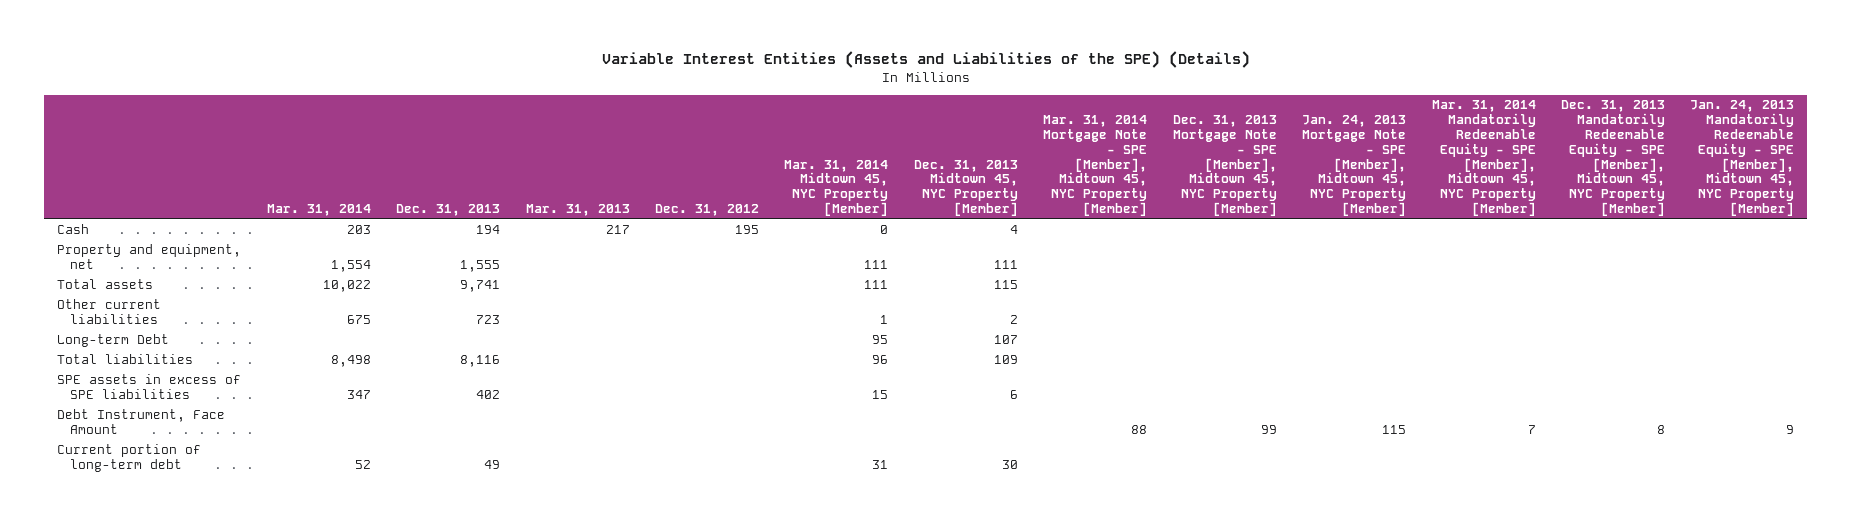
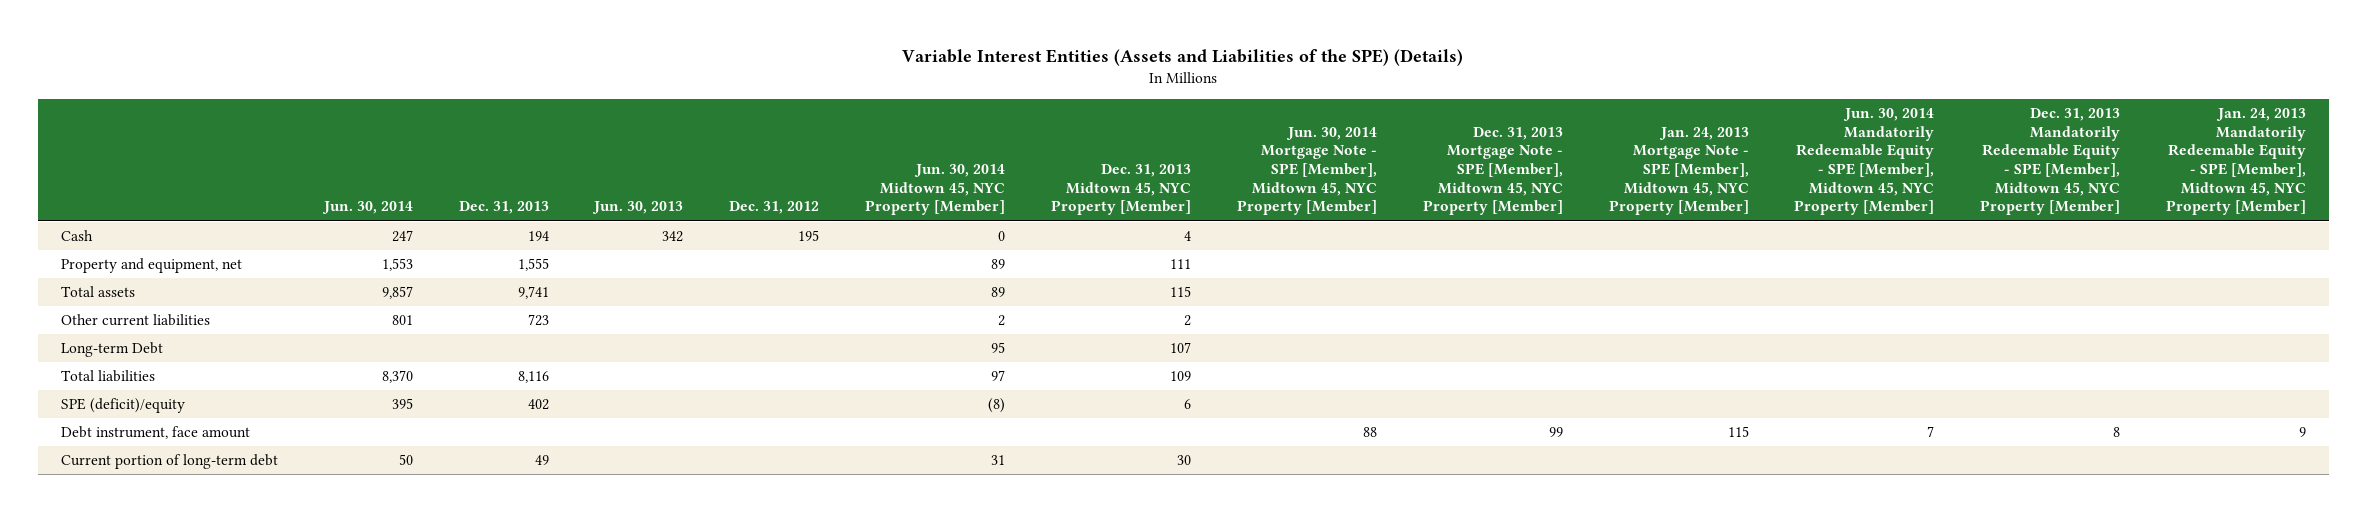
- | Mar. 31, 2014 | Dec. 31, 2013 | Mar. 31, 2013 | Dec. 31, 2012 | Mar. 31, 2014 Midtown 45, NYC Property [Member] | Dec. 31, 2013 Midtown 45, NYC Property [Member] | Mar. 31, 2014 Mortgage Note - SPE [Member], Midtown 45, NYC Property [Member] | Dec. 31, 2013 Mortgage Note - SPE [Member], Midtown 45, NYC Property [Member] | Jan. 24, 2013 Mortgage Note - SPE [Member], Midtown 45, NYC Property [Member] | Mar. 31, 2014 Mandatorily Redeemable Equity - SPE [Member], Midtown 45, NYC Property [Member] | Dec. 31, 2013 Mandatorily Redeemable Equity - SPE [Member], Midtown 45, NYC Property [Member] | Jan. 24, 2013 Mandatorily Redeemable Equity - SPE [Member], Midtown 45, NYC Property [Member]
+ | Jun. 30, 2014 | Dec. 31, 2013 | Jun. 30, 2013 | Dec. 31, 2012 | Jun. 30, 2014 Midtown 45, NYC Property [Member] | Dec. 31, 2013 Midtown 45, NYC Property [Member] | Jun. 30, 2014 Mortgage Note - SPE [Member], Midtown 45, NYC Property [Member] | Dec. 31, 2013 Mortgage Note - SPE [Member], Midtown 45, NYC Property [Member] | Jan. 24, 2013 Mortgage Note - SPE [Member], Midtown 45, NYC Property [Member] | Jun. 30, 2014 Mandatorily Redeemable Equity - SPE [Member], Midtown 45, NYC Property [Member] | Dec. 31, 2013 Mandatorily Redeemable Equity - SPE [Member], Midtown 45, NYC Property [Member] | Jan. 24, 2013 Mandatorily Redeemable Equity - SPE [Member], Midtown 45, NYC Property [Member]
- SPE assets in excess of SPE liabilities | 347 | 402 | | | 15 | 6 | | | | | |
- Debt Instrument, Face Amount | | | | | | | 88 | 99 | 115 | 7 | 8 | 9
+ SPE (deficit)/equity | 395 | 402 | | | (8) | 6 | | | | | |
+ Debt instrument, face amount | | | | | | | 88 | 99 | 115 | 7 | 8 | 9

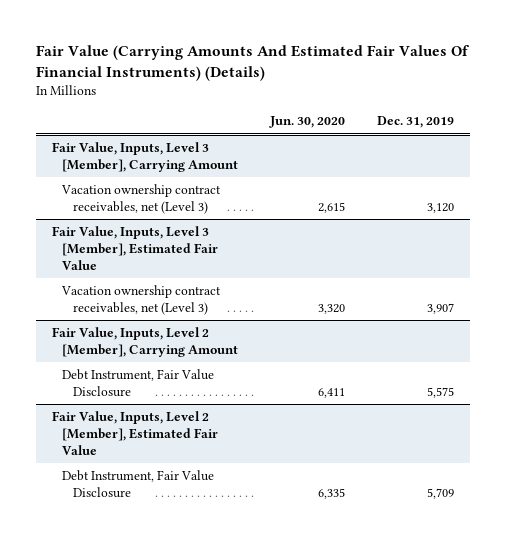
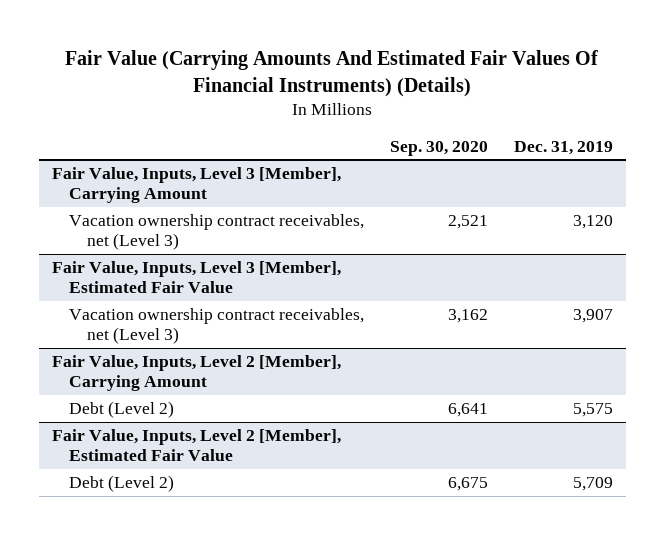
- | Jun. 30, 2020 | Dec. 31, 2019
+ | Sep. 30, 2020 | Dec. 31, 2019
@ Fair Value, Inputs, Level 2 [Member], Carrying Amount
- Debt Instrument, Fair Value Disclosure | 6,411 | 5,575
+ Debt (Level 2) | 6,641 | 5,575
@ Fair Value, Inputs, Level 2 [Member], Estimated Fair Value
- Debt Instrument, Fair Value Disclosure | 6,335 | 5,709
+ Debt (Level 2) | 6,675 | 5,709

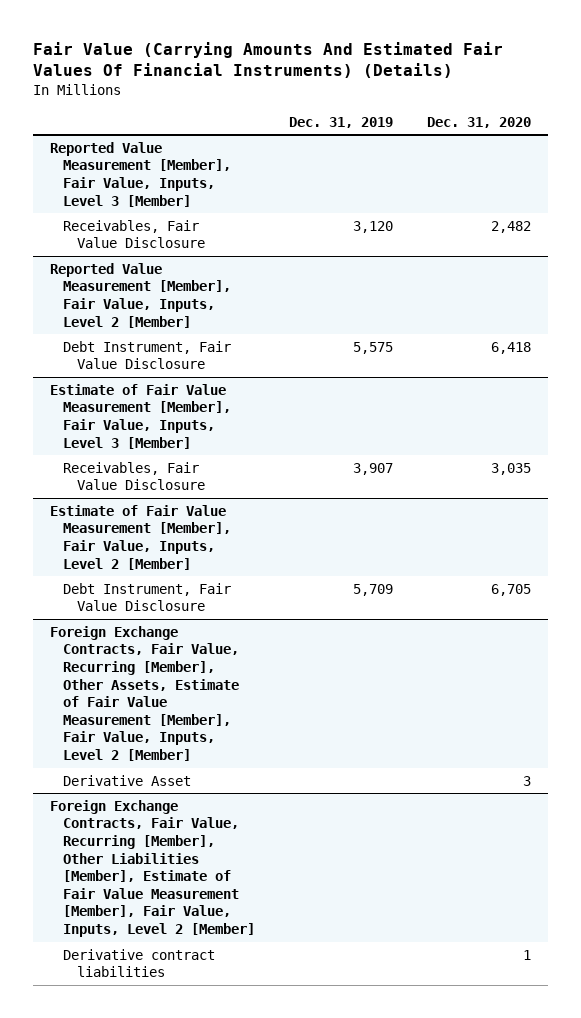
- | Sep. 30, 2020 | Dec. 31, 2019
+ | Dec. 31, 2019 | Dec. 31, 2020
- Fair Value, Inputs, Level 3 [Member], Carrying Amount
- Vacation ownership contract receivables, net (Level 3) | 2,521 | 3,120
- Fair Value, Inputs, Level 3 [Member], Estimated Fair Value
- Vacation ownership contract receivables, net (Level 3) | 3,162 | 3,907
- Fair Value, Inputs, Level 2 [Member], Carrying Amount
- Debt (Level 2) | 6,641 | 5,575
- Fair Value, Inputs, Level 2 [Member], Estimated Fair Value
- Debt (Level 2) | 6,675 | 5,709
+ Reported Value Measurement [Member], Fair Value, Inputs, Level 3 [Member]
+ Receivables, Fair Value Disclosure | 3,120 | 2,482
+ Reported Value Measurement [Member], Fair Value, Inputs, Level 2 [Member]
+ Debt Instrument, Fair Value Disclosure | 5,575 | 6,418
+ Estimate of Fair Value Measurement [Member], Fair Value, Inputs, Level 3 [Member]
+ Receivables, Fair Value Disclosure | 3,907 | 3,035
+ Estimate of Fair Value Measurement [Member], Fair Value, Inputs, Level 2 [Member]
+ Debt Instrument, Fair Value Disclosure | 5,709 | 6,705
+ Foreign Exchange Contracts, Fair Value, Recurring [Member], Other Assets, Estimate of Fair Value Measurement [Member], Fair Value, Inputs, Level 2 [Member]
+ Derivative Asset | | 3
+ Foreign Exchange Contracts, Fair Value, Recurring [Member], Other Liabilities [Member], Estimate of Fair Value Measurement [Member], Fair Value, Inputs, Level 2 [Member]
+ Derivative contract liabilities | | 1

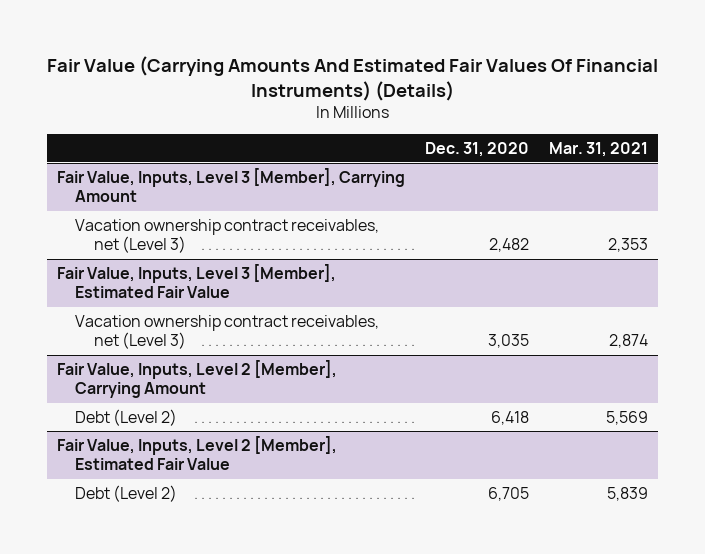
- | Dec. 31, 2019 | Dec. 31, 2020
+ | Dec. 31, 2020 | Mar. 31, 2021
- Reported Value Measurement [Member], Fair Value, Inputs, Level 3 [Member]
- Receivables, Fair Value Disclosure | 3,120 | 2,482
- Reported Value Measurement [Member], Fair Value, Inputs, Level 2 [Member]
- Debt Instrument, Fair Value Disclosure | 5,575 | 6,418
- Estimate of Fair Value Measurement [Member], Fair Value, Inputs, Level 3 [Member]
- Receivables, Fair Value Disclosure | 3,907 | 3,035
- Estimate of Fair Value Measurement [Member], Fair Value, Inputs, Level 2 [Member]
- Debt Instrument, Fair Value Disclosure | 5,709 | 6,705
- Foreign Exchange Contracts, Fair Value, Recurring [Member], Other Assets, Estimate of Fair Value Measurement [Member], Fair Value, Inputs, Level 2 [Member]
- Derivative Asset | | 3
- Foreign Exchange Contracts, Fair Value, Recurring [Member], Other Liabilities [Member], Estimate of Fair Value Measurement [Member], Fair Value, Inputs, Level 2 [Member]
- Derivative contract liabilities | | 1
+ Fair Value, Inputs, Level 3 [Member], Carrying Amount
+ Vacation ownership contract receivables, net (Level 3) | 2,482 | 2,353
+ Fair Value, Inputs, Level 3 [Member], Estimated Fair Value
+ Vacation ownership contract receivables, net (Level 3) | 3,035 | 2,874
+ Fair Value, Inputs, Level 2 [Member], Carrying Amount
+ Debt (Level 2) | 6,418 | 5,569
+ Fair Value, Inputs, Level 2 [Member], Estimated Fair Value
+ Debt (Level 2) | 6,705 | 5,839

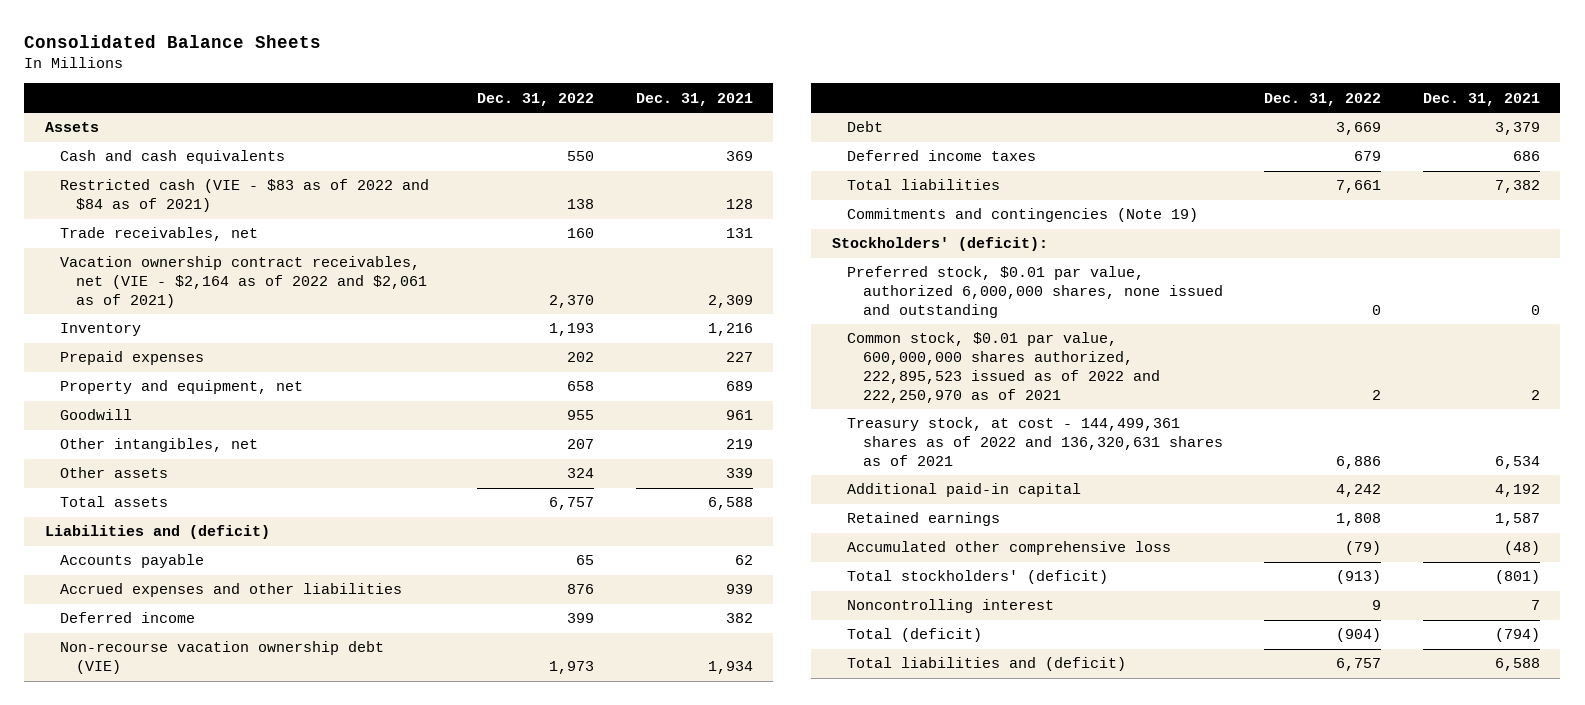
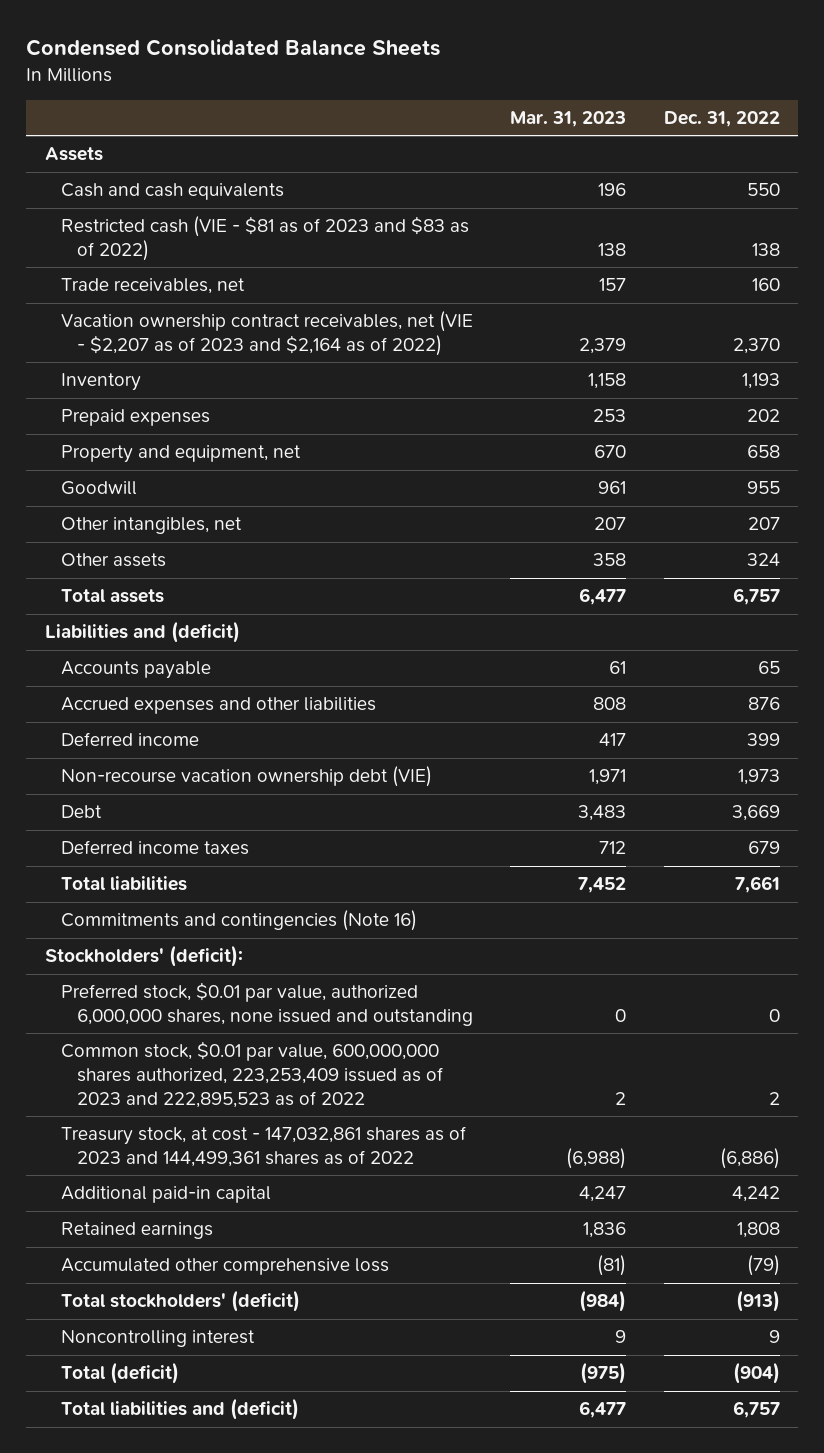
- Consolidated Balance Sheets
+ Condensed Consolidated Balance Sheets
- | Dec. 31, 2022 | Dec. 31, 2021
+ | Mar. 31, 2023 | Dec. 31, 2022
- Restricted cash (VIE - $83 as of 2022 and $84 as of 2021) | 138 | 128
+ Restricted cash (VIE - $81 as of 2023 and $83 as of 2022) | 138 | 138
- Vacation ownership contract receivables, net (VIE - $2,164 as of 2022 and $2,061 as of 2021) | 2,370 | 2,309
+ Vacation ownership contract receivables, net (VIE - $2,207 as of 2023 and $2,164 as of 2022) | 2,379 | 2,370
- Commitments and contingencies (Note 19)
+ Commitments and contingencies (Note 16)
- Common stock, $0.01 par value, 600,000,000 shares authorized, 222,895,523 issued as of 2022 and 222,250,970 as of 2021 | 2 | 2
- Treasury stock, at cost - 144,499,361 shares as of 2022 and 136,320,631 shares as of 2021 | 6,886 | 6,534
+ Common stock, $0.01 par value, 600,000,000 shares authorized, 223,253,409 issued as of 2023 and 222,895,523 as of 2022 | 2 | 2
+ Treasury stock, at cost - 147,032,861 shares as of 2023 and 144,499,361 shares as of 2022 | (6,988) | (6,886)

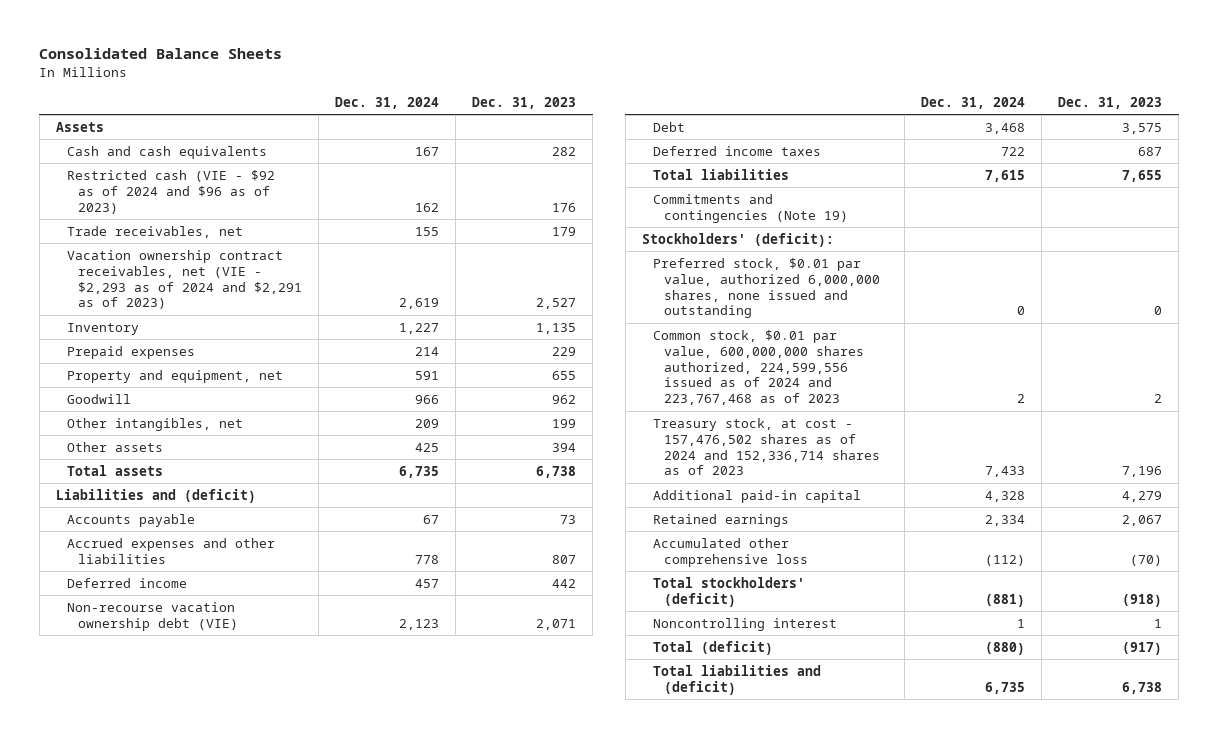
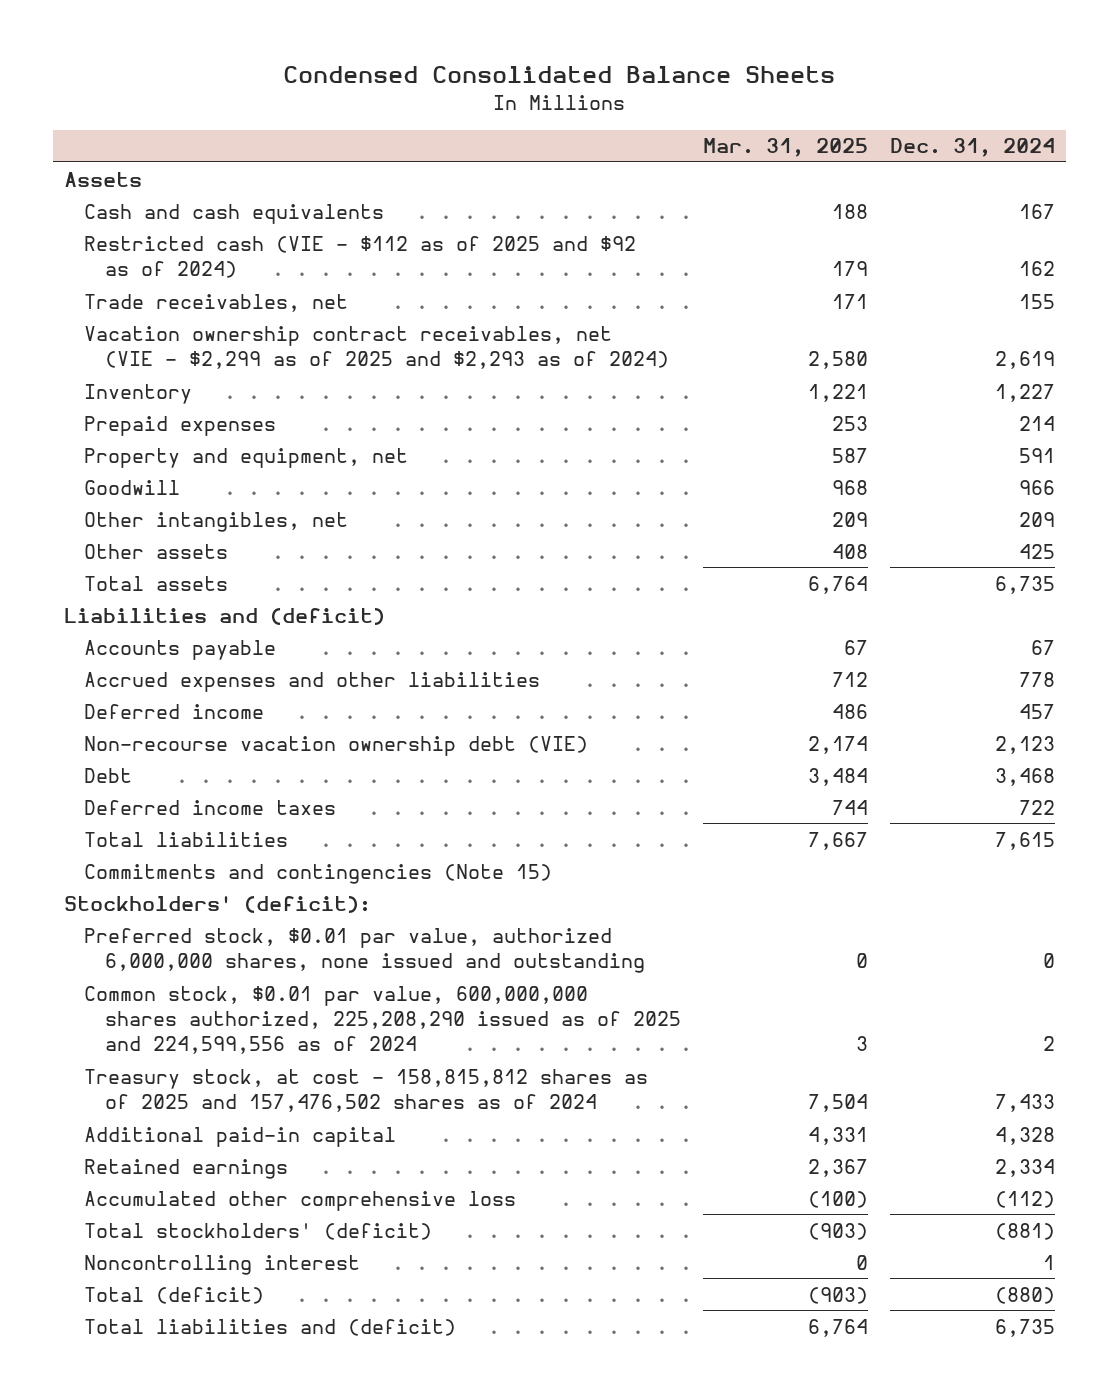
- Consolidated Balance Sheets
+ Condensed Consolidated Balance Sheets
- | Dec. 31, 2024 | Dec. 31, 2023
+ | Mar. 31, 2025 | Dec. 31, 2024
- Restricted cash (VIE - $92 as of 2024 and $96 as of 2023) | 162 | 176
+ Restricted cash (VIE - $112 as of 2025 and $92 as of 2024) | 179 | 162
- Vacation ownership contract receivables, net (VIE - $2,293 as of 2024 and $2,291 as of 2023) | 2,619 | 2,527
+ Vacation ownership contract receivables, net (VIE - $2,299 as of 2025 and $2,293 as of 2024) | 2,580 | 2,619
- Commitments and contingencies (Note 19)
+ Commitments and contingencies (Note 15)
- Common stock, $0.01 par value, 600,000,000 shares authorized, 224,599,556 issued as of 2024 and 223,767,468 as of 2023 | 2 | 2
- Treasury stock, at cost - 157,476,502 shares as of 2024 and 152,336,714 shares as of 2023 | 7,433 | 7,196
+ Common stock, $0.01 par value, 600,000,000 shares authorized, 225,208,290 issued as of 2025 and 224,599,556 as of 2024 | 3 | 2
+ Treasury stock, at cost - 158,815,812 shares as of 2025 and 157,476,502 shares as of 2024 | 7,504 | 7,433

